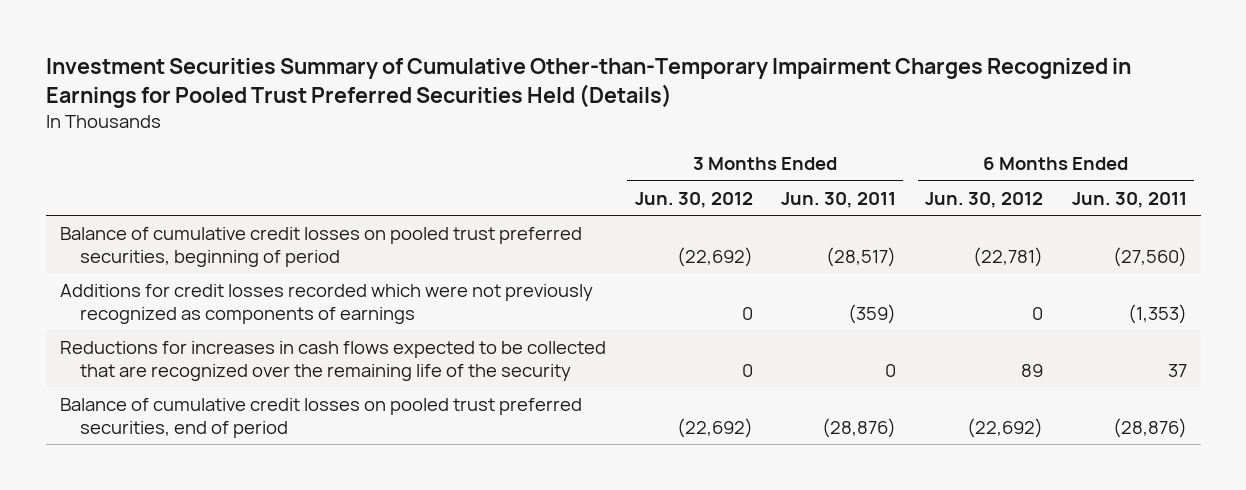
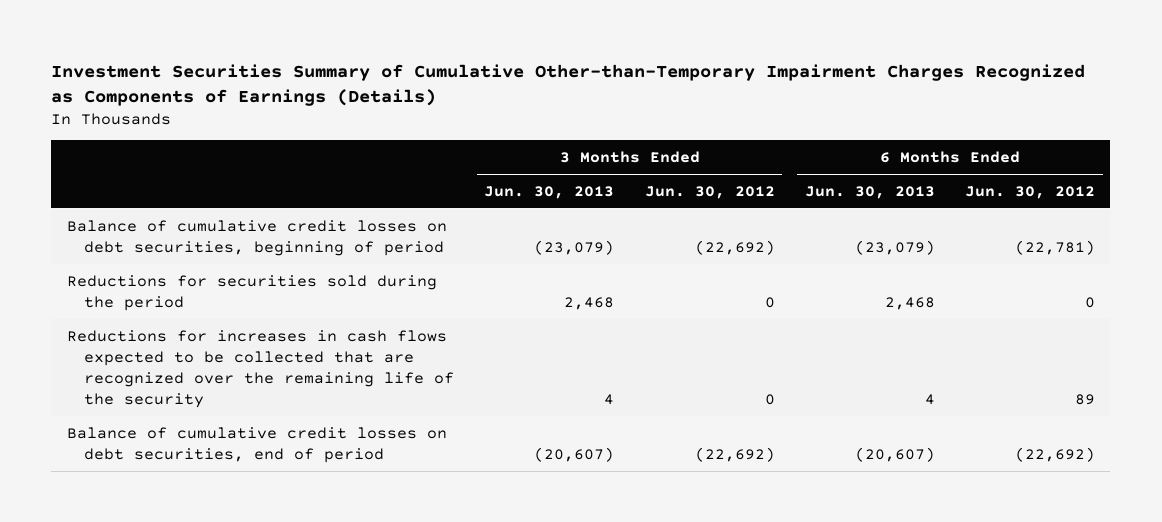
- Investment Securities Summary of Cumulative Other-than-Temporary Impairment Charges Recognized in Earnings for Pooled Trust Preferred Securities Held (Details)
+ Investment Securities Summary of Cumulative Other-than-Temporary Impairment Charges Recognized as Components of Earnings (Details)
- | 3 Months Ended Jun. 30, 2012 | 3 Months Ended Jun. 30, 2011 | 6 Months Ended Jun. 30, 2012 | 6 Months Ended Jun. 30, 2011
+ | 3 Months Ended Jun. 30, 2013 | 3 Months Ended Jun. 30, 2012 | 6 Months Ended Jun. 30, 2013 | 6 Months Ended Jun. 30, 2012
- Balance of cumulative credit losses on pooled trust preferred securities, beginning of period | (22,692) | (28,517) | (22,781) | (27,560)
- Additions for credit losses recorded which were not previously recognized as components of earnings | 0 | (359) | 0 | (1,353)
+ Balance of cumulative credit losses on debt securities, beginning of period | (23,079) | (22,692) | (23,079) | (22,781)
+ Reductions for securities sold during the period | 2,468 | 0 | 2,468 | 0
- Balance of cumulative credit losses on pooled trust preferred securities, end of period | (22,692) | (28,876) | (22,692) | (28,876)
+ Balance of cumulative credit losses on debt securities, end of period | (20,607) | (22,692) | (20,607) | (22,692)

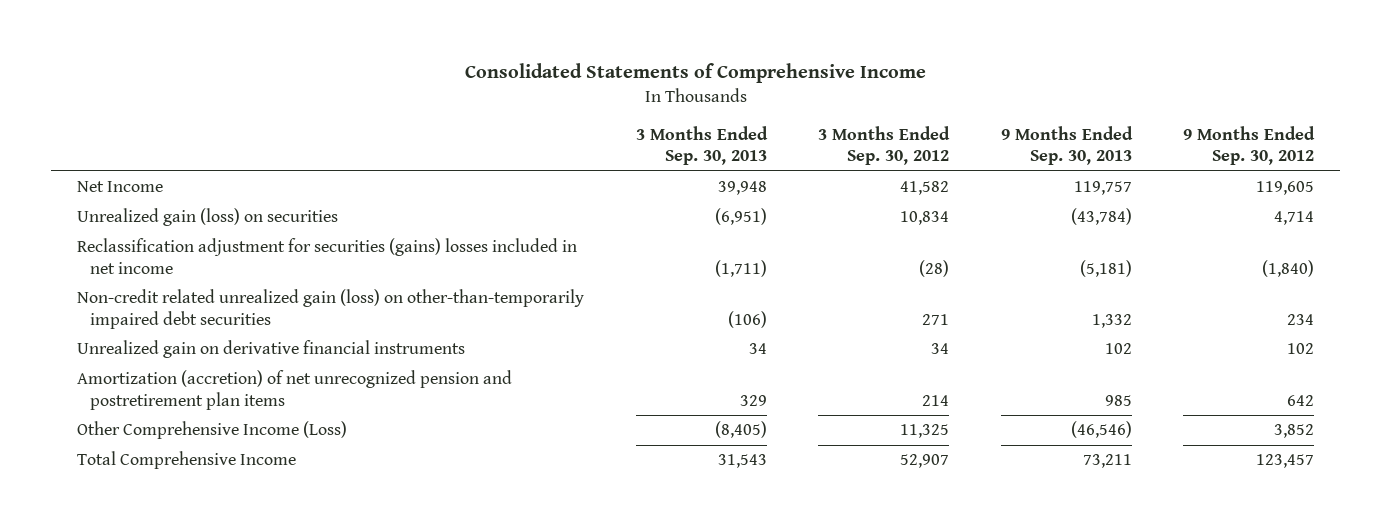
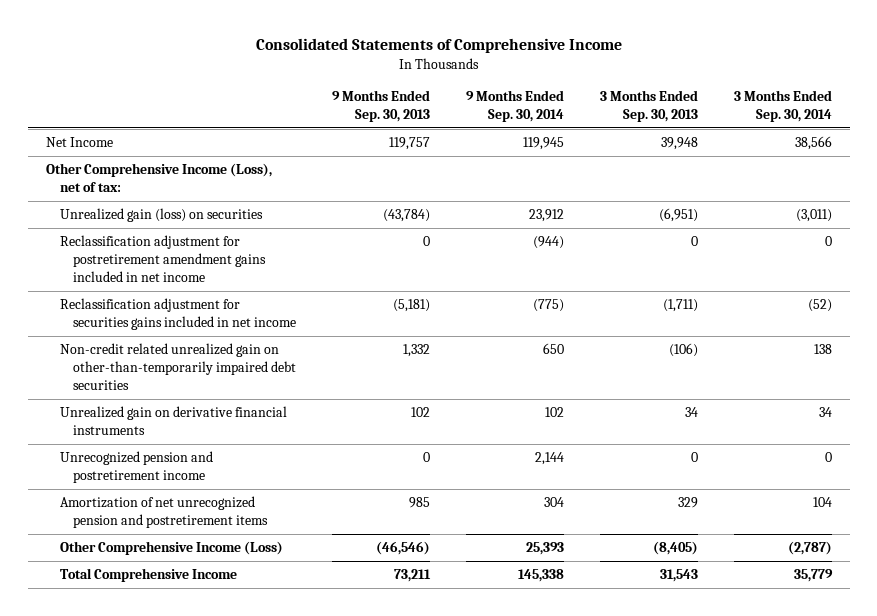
- | 3 Months Ended Sep. 30, 2013 | 3 Months Ended Sep. 30, 2012 | 9 Months Ended Sep. 30, 2013 | 9 Months Ended Sep. 30, 2012
+ | 9 Months Ended Sep. 30, 2013 | 9 Months Ended Sep. 30, 2014 | 3 Months Ended Sep. 30, 2013 | 3 Months Ended Sep. 30, 2014
+ Other Comprehensive Income (Loss), net of tax:
- Reclassification adjustment for securities (gains) losses included in net income | (1,711) | (28) | (5,181) | (1,840)
- Non-credit related unrealized gain (loss) on other-than-temporarily impaired debt securities | (106) | 271 | 1,332 | 234
+ Reclassification adjustment for postretirement amendment gains included in net income | 0 | (944) | 0 | 0
+ Reclassification adjustment for securities gains included in net income | (5,181) | (775) | (1,711) | (52)
+ Non-credit related unrealized gain on other-than-temporarily impaired debt securities | 1,332 | 650 | (106) | 138
- Amortization (accretion) of net unrecognized pension and postretirement plan items | 329 | 214 | 985 | 642
+ Unrecognized pension and postretirement income | 0 | 2,144 | 0 | 0
+ Amortization of net unrecognized pension and postretirement items | 985 | 304 | 329 | 104

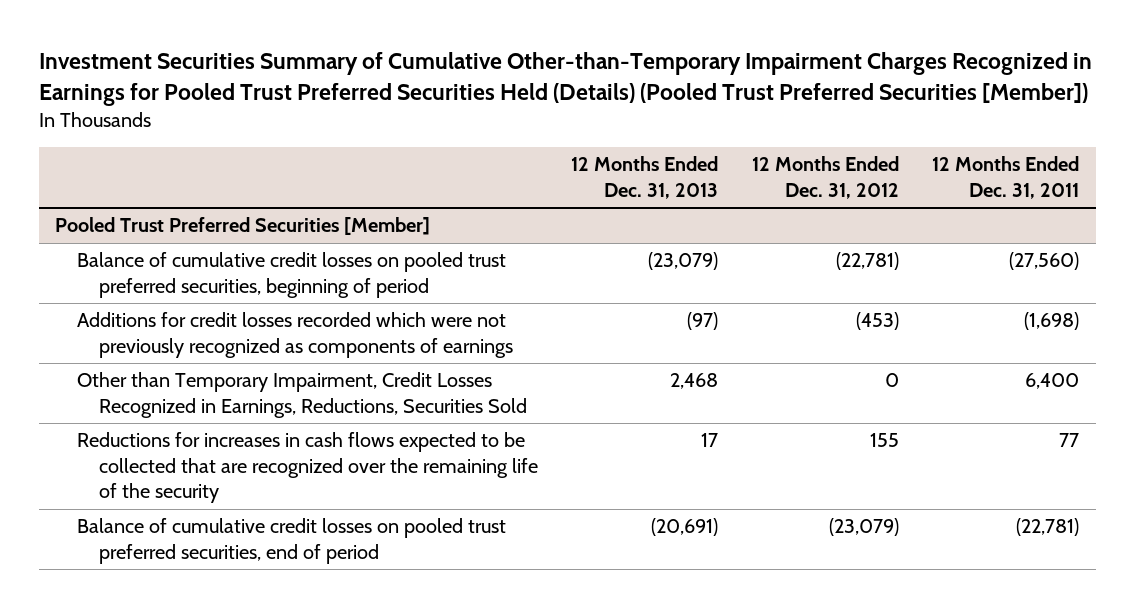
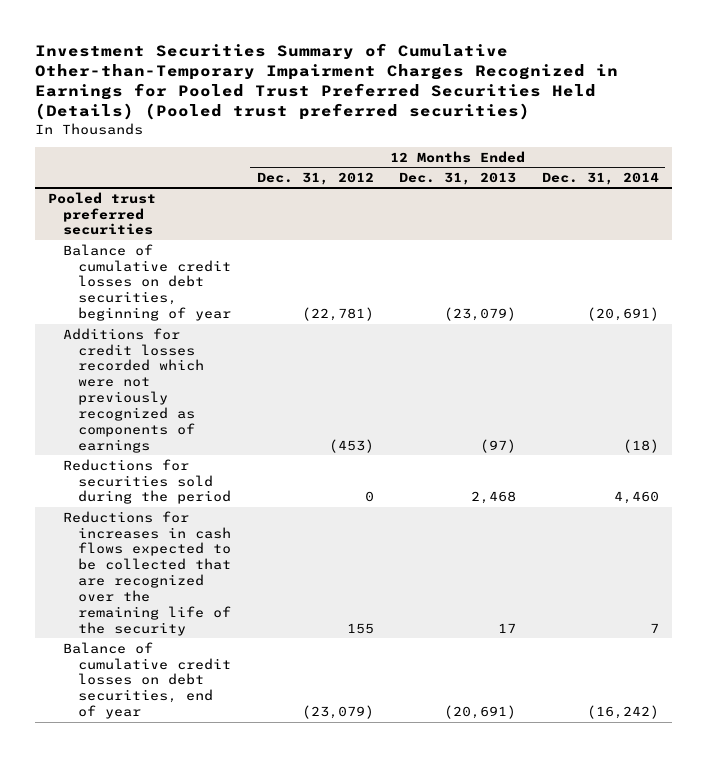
- Investment Securities Summary of Cumulative Other-than-Temporary Impairment Charges Recognized in Earnings for Pooled Trust Preferred Securities Held (Details) (Pooled Trust Preferred Securities [Member])
+ Investment Securities Summary of Cumulative Other-than-Temporary Impairment Charges Recognized in Earnings for Pooled Trust Preferred Securities Held (Details) (Pooled trust preferred securities)
- | 12 Months Ended Dec. 31, 2013 | 12 Months Ended Dec. 31, 2012 | 12 Months Ended Dec. 31, 2011
+ | 12 Months Ended Dec. 31, 2012 | 12 Months Ended Dec. 31, 2013 | 12 Months Ended Dec. 31, 2014
- Pooled Trust Preferred Securities [Member]
- Balance of cumulative credit losses on pooled trust preferred securities, beginning of period | (23,079) | (22,781) | (27,560)
+ Pooled trust preferred securities
+ Balance of cumulative credit losses on debt securities, beginning of year | (22,781) | (23,079) | (20,691)
- Other than Temporary Impairment, Credit Losses Recognized in Earnings, Reductions, Securities Sold | 2,468 | 0 | 6,400
+ Reductions for securities sold during the period | 0 | 2,468 | 4,460
- Balance of cumulative credit losses on pooled trust preferred securities, end of period | (20,691) | (23,079) | (22,781)
+ Balance of cumulative credit losses on debt securities, end of year | (23,079) | (20,691) | (16,242)

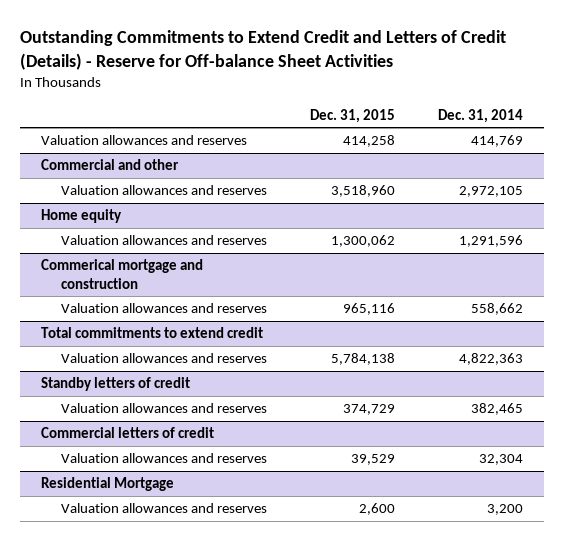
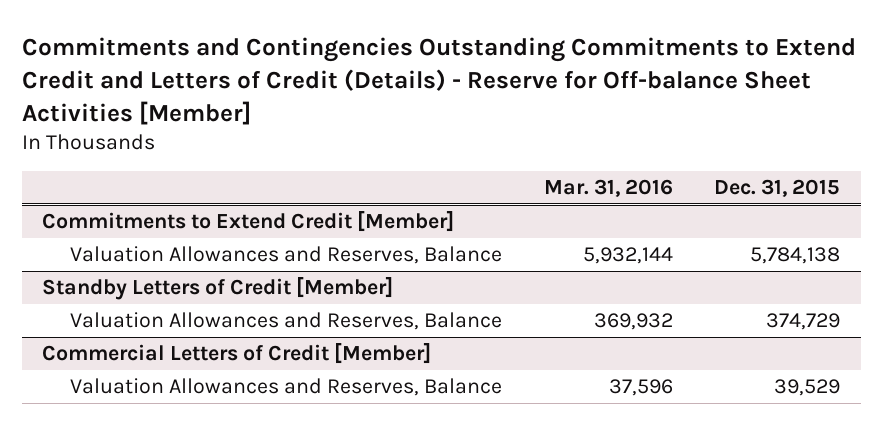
- Outstanding Commitments to Extend Credit and Letters of Credit (Details) - Reserve for Off-balance Sheet Activities
+ Commitments and Contingencies Outstanding Commitments to Extend Credit and Letters of Credit (Details) - Reserve for Off-balance Sheet Activities [Member]
- | Dec. 31, 2015 | Dec. 31, 2014
+ | Mar. 31, 2016 | Dec. 31, 2015
- Valuation allowances and reserves | 414,258 | 414,769
- Commercial and other
- Valuation allowances and reserves | 3,518,960 | 2,972,105
- Home equity
- Valuation allowances and reserves | 1,300,062 | 1,291,596
- Commerical mortgage and construction
- Valuation allowances and reserves | 965,116 | 558,662
- Total commitments to extend credit
- Valuation allowances and reserves | 5,784,138 | 4,822,363
- Standby letters of credit
- Valuation allowances and reserves | 374,729 | 382,465
- Commercial letters of credit
- Valuation allowances and reserves | 39,529 | 32,304
- Residential Mortgage
- Valuation allowances and reserves | 2,600 | 3,200
+ Commitments to Extend Credit [Member]
+ Valuation Allowances and Reserves, Balance | 5,932,144 | 5,784,138
+ Standby Letters of Credit [Member]
+ Valuation Allowances and Reserves, Balance | 369,932 | 374,729
+ Commercial Letters of Credit [Member]
+ Valuation Allowances and Reserves, Balance | 37,596 | 39,529

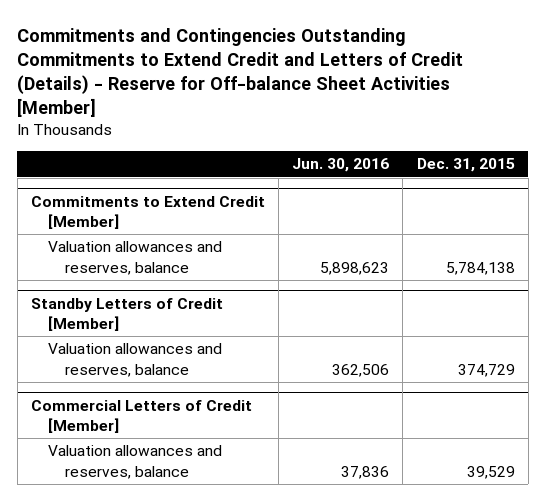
- | Mar. 31, 2016 | Dec. 31, 2015
+ | Jun. 30, 2016 | Dec. 31, 2015
@ Commitments to Extend Credit [Member]
- Valuation Allowances and Reserves, Balance | 5,932,144 | 5,784,138
+ Valuation allowances and reserves, balance | 5,898,623 | 5,784,138
@ Standby Letters of Credit [Member]
- Valuation Allowances and Reserves, Balance | 369,932 | 374,729
+ Valuation allowances and reserves, balance | 362,506 | 374,729
@ Commercial Letters of Credit [Member]
- Valuation Allowances and Reserves, Balance | 37,596 | 39,529
+ Valuation allowances and reserves, balance | 37,836 | 39,529

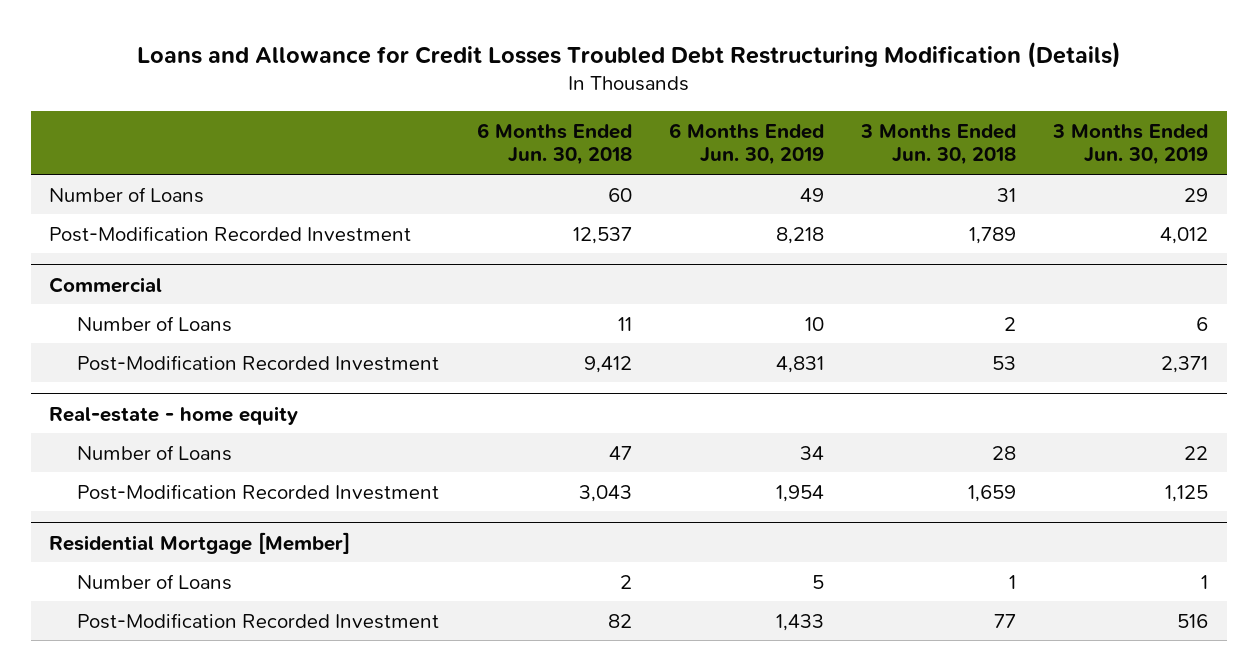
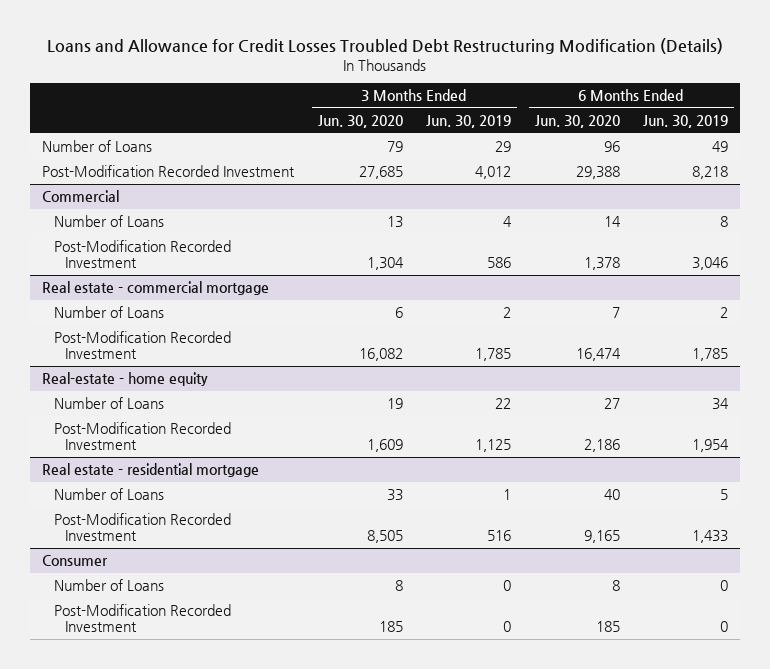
- | 6 Months Ended Jun. 30, 2018 | 6 Months Ended Jun. 30, 2019 | 3 Months Ended Jun. 30, 2018 | 3 Months Ended Jun. 30, 2019
+ | 3 Months Ended Jun. 30, 2020 | 3 Months Ended Jun. 30, 2019 | 6 Months Ended Jun. 30, 2020 | 6 Months Ended Jun. 30, 2019
@ Commercial
- Number of Loans | 11 | 10 | 2 | 6
- Post-Modification Recorded Investment | 9,412 | 4,831 | 53 | 2,371
+ Number of Loans | 13 | 4 | 14 | 8
+ Post-Modification Recorded Investment | 1,304 | 586 | 1,378 | 3,046
+ Real estate - commercial mortgage
+ Number of Loans | 6 | 2 | 7 | 2
+ Post-Modification Recorded Investment | 16,082 | 1,785 | 16,474 | 1,785
- Residential Mortgage [Member]
+ Real estate - residential mortgage
+ Consumer
+ Number of Loans | 8 | 0 | 8 | 0
+ Post-Modification Recorded Investment | 185 | 0 | 185 | 0

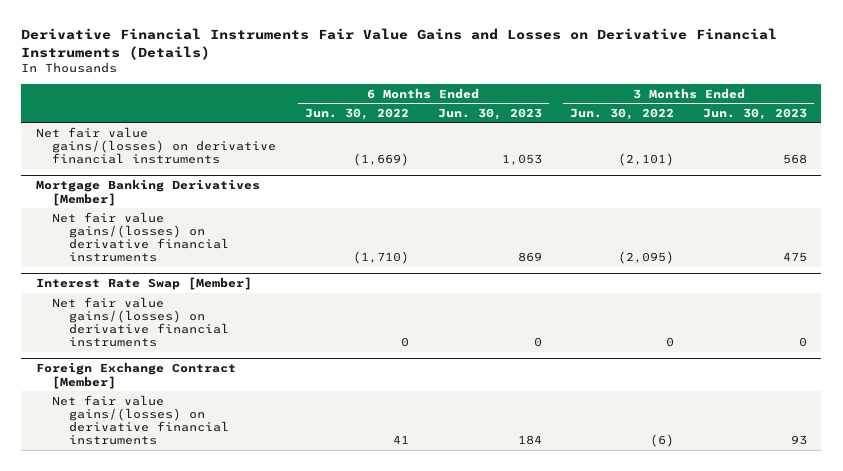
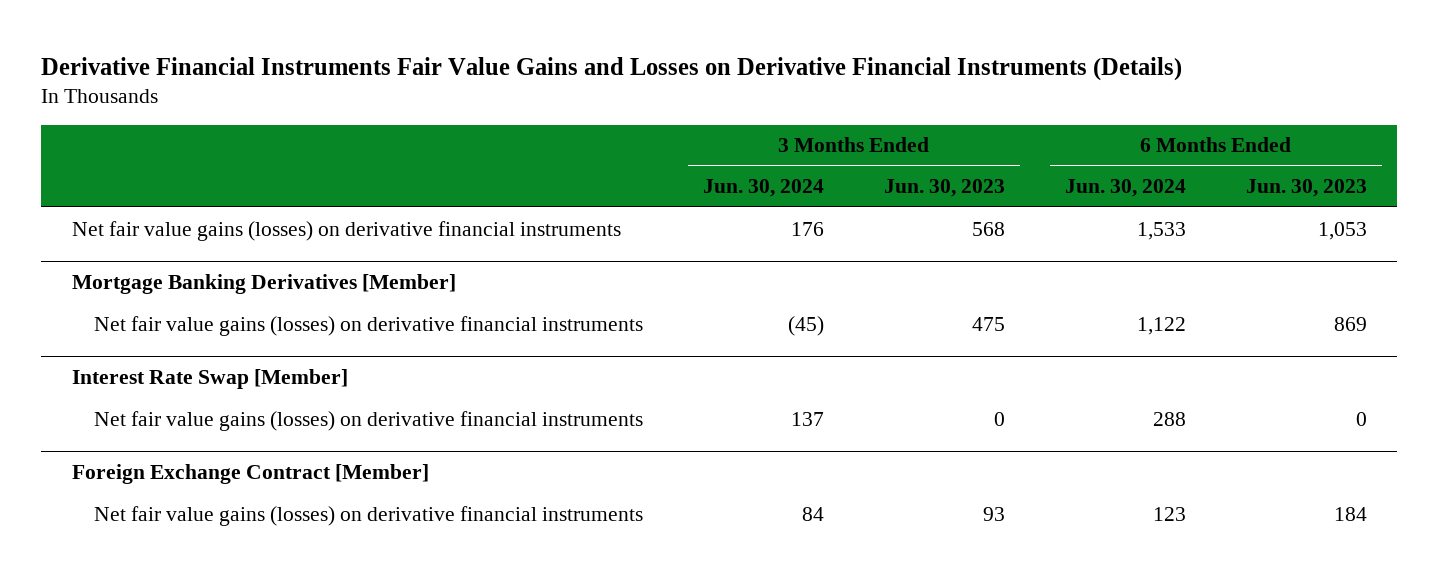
- | 6 Months Ended Jun. 30, 2022 | 6 Months Ended Jun. 30, 2023 | 3 Months Ended Jun. 30, 2022 | 3 Months Ended Jun. 30, 2023
+ | 3 Months Ended Jun. 30, 2024 | 3 Months Ended Jun. 30, 2023 | 6 Months Ended Jun. 30, 2024 | 6 Months Ended Jun. 30, 2023
- Net fair value gains/(losses) on derivative financial instruments | (1,669) | 1,053 | (2,101) | 568
+ Net fair value gains (losses) on derivative financial instruments | 176 | 568 | 1,533 | 1,053
@ Mortgage Banking Derivatives [Member]
- Net fair value gains/(losses) on derivative financial instruments | (1,710) | 869 | (2,095) | 475
+ Net fair value gains (losses) on derivative financial instruments | (45) | 475 | 1,122 | 869
@ Interest Rate Swap [Member]
- Net fair value gains/(losses) on derivative financial instruments | 0 | 0 | 0 | 0
+ Net fair value gains (losses) on derivative financial instruments | 137 | 0 | 288 | 0
@ Foreign Exchange Contract [Member]
- Net fair value gains/(losses) on derivative financial instruments | 41 | 184 | (6) | 93
+ Net fair value gains (losses) on derivative financial instruments | 84 | 93 | 123 | 184

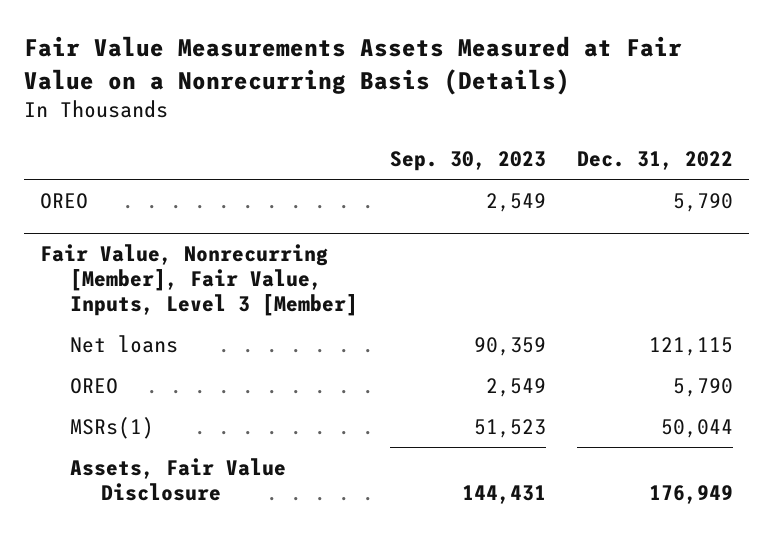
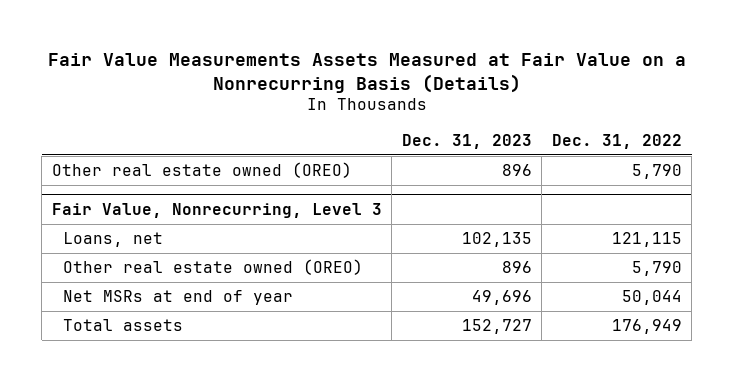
- | Sep. 30, 2023 | Dec. 31, 2022
+ | Dec. 31, 2023 | Dec. 31, 2022
- OREO | 2,549 | 5,790
- Fair Value, Nonrecurring [Member], Fair Value, Inputs, Level 3 [Member]
- Net loans | 90,359 | 121,115
- OREO | 2,549 | 5,790
- MSRs(1) | 51,523 | 50,044
- Assets, Fair Value Disclosure | 144,431 | 176,949
+ Other real estate owned (OREO) | 896 | 5,790
+ Fair Value, Nonrecurring, Level 3
+ Loans, net | 102,135 | 121,115
+ Other real estate owned (OREO) | 896 | 5,790
+ Net MSRs at end of year | 49,696 | 50,044
+ Total assets | 152,727 | 176,949

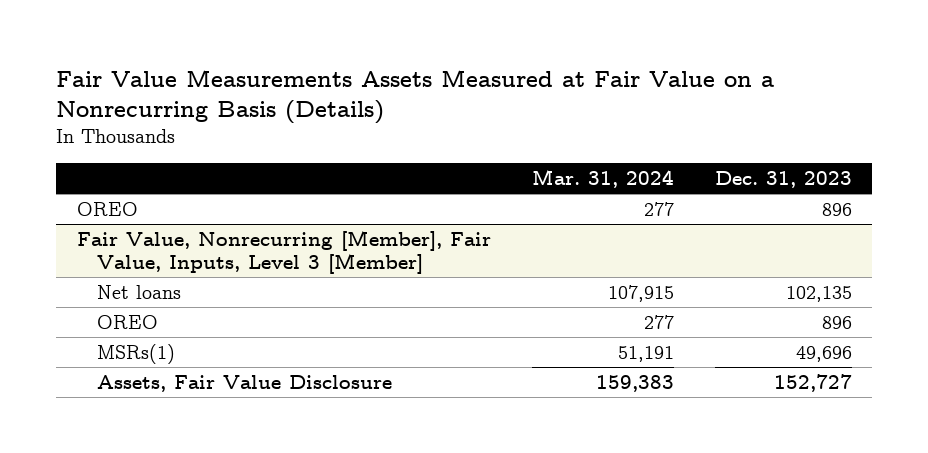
- | Dec. 31, 2023 | Dec. 31, 2022
+ | Mar. 31, 2024 | Dec. 31, 2023
- Other real estate owned (OREO) | 896 | 5,790
- Fair Value, Nonrecurring, Level 3
- Loans, net | 102,135 | 121,115
- Other real estate owned (OREO) | 896 | 5,790
- Net MSRs at end of year | 49,696 | 50,044
- Total assets | 152,727 | 176,949
+ OREO | 277 | 896
+ Fair Value, Nonrecurring [Member], Fair Value, Inputs, Level 3 [Member]
+ Net loans | 107,915 | 102,135
+ OREO | 277 | 896
+ MSRs(1) | 51,191 | 49,696
+ Assets, Fair Value Disclosure | 159,383 | 152,727

